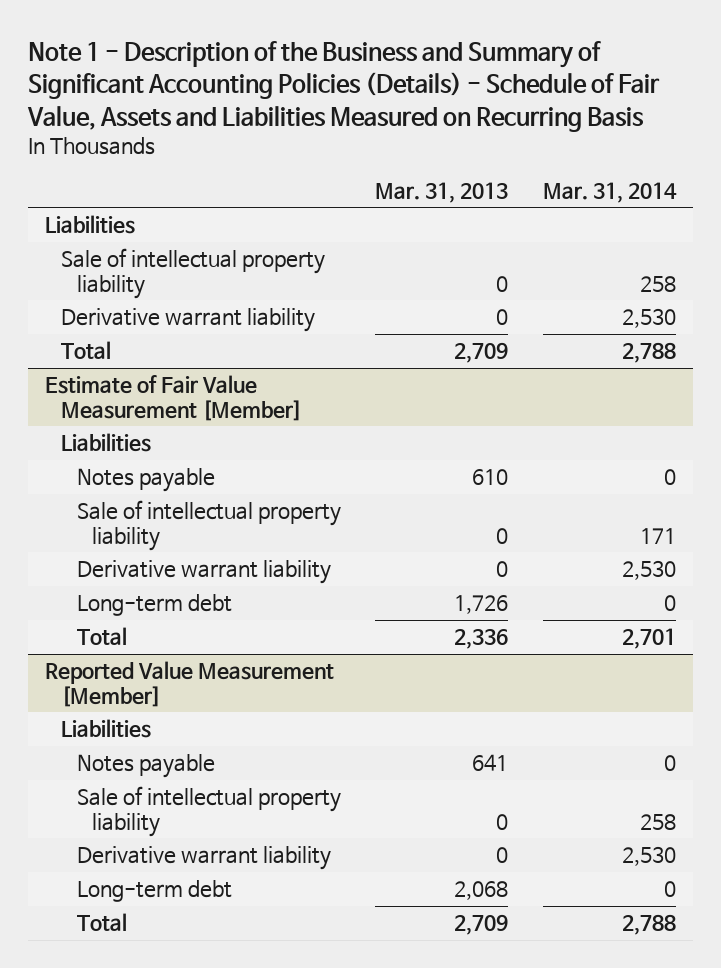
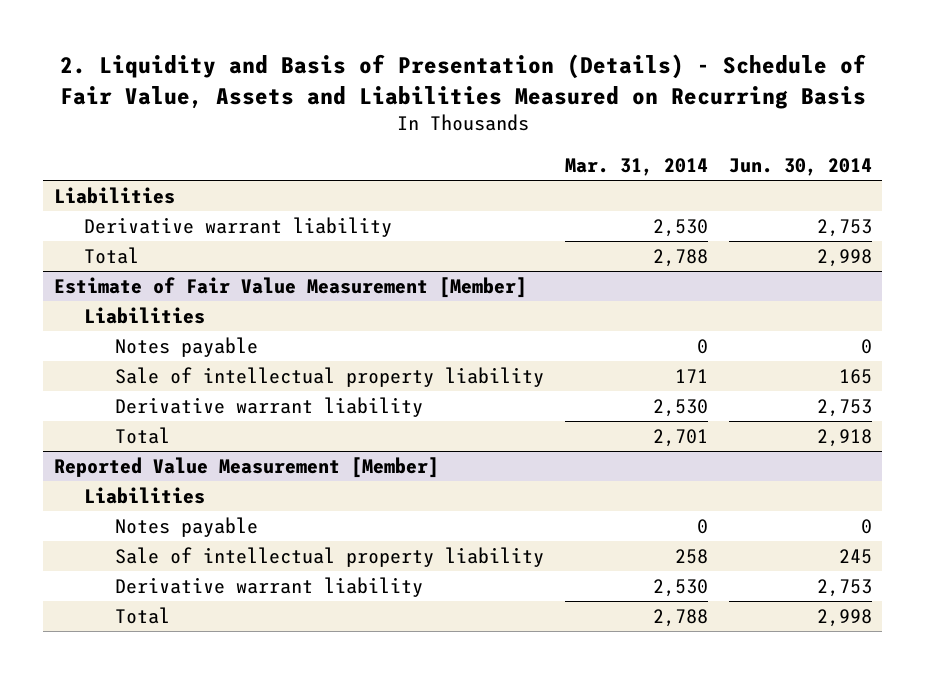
- Note 1 - Description of the Business and Summary of Significant Accounting Policies (Details) - Schedule of Fair Value, Assets and Liabilities Measured on Recurring Basis
+ 2. Liquidity and Basis of Presentation (Details) - Schedule of Fair Value, Assets and Liabilities Measured on Recurring Basis
- | Mar. 31, 2013 | Mar. 31, 2014
+ | Mar. 31, 2014 | Jun. 30, 2014
- Sale of intellectual property liability | 0 | 258
@ Estimate of Fair Value Measurement [Member]
- Long-term debt | 1,726 | 0
@ Reported Value Measurement [Member]
- Long-term debt | 2,068 | 0

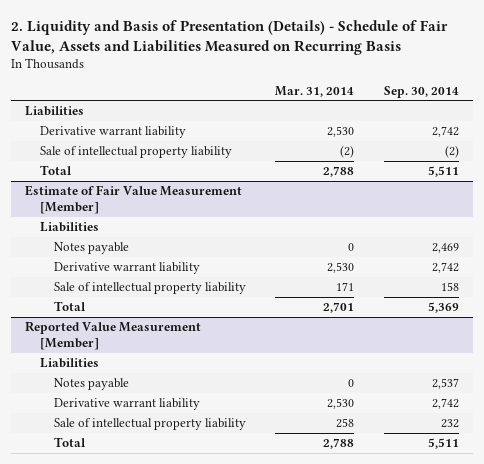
- | Mar. 31, 2014 | Jun. 30, 2014
+ | Mar. 31, 2014 | Sep. 30, 2014
+ Sale of intellectual property liability | (2) | (2)
@ Estimate of Fair Value Measurement [Member]
moved down: Sale of intellectual property liability | 171 | 158
@ Reported Value Measurement [Member]
moved down: Sale of intellectual property liability | 258 | 232

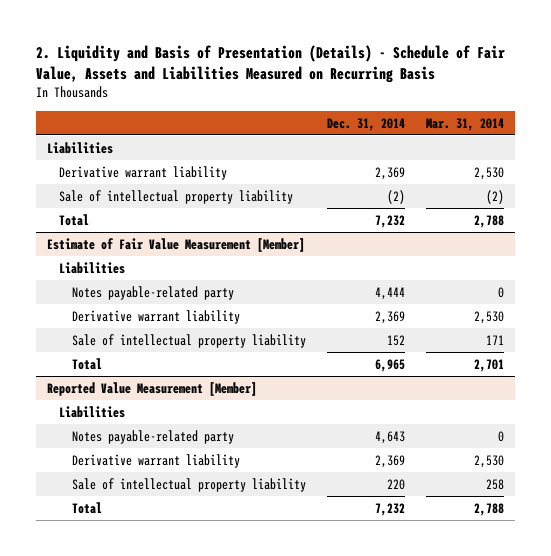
- | Mar. 31, 2014 | Sep. 30, 2014
+ | Dec. 31, 2014 | Mar. 31, 2014
@ Estimate of Fair Value Measurement [Member]
- Notes payable | 0 | 2,469
+ Notes payable-related party | 4,444 | 0
@ Reported Value Measurement [Member]
- Notes payable | 0 | 2,537
+ Notes payable-related party | 4,643 | 0

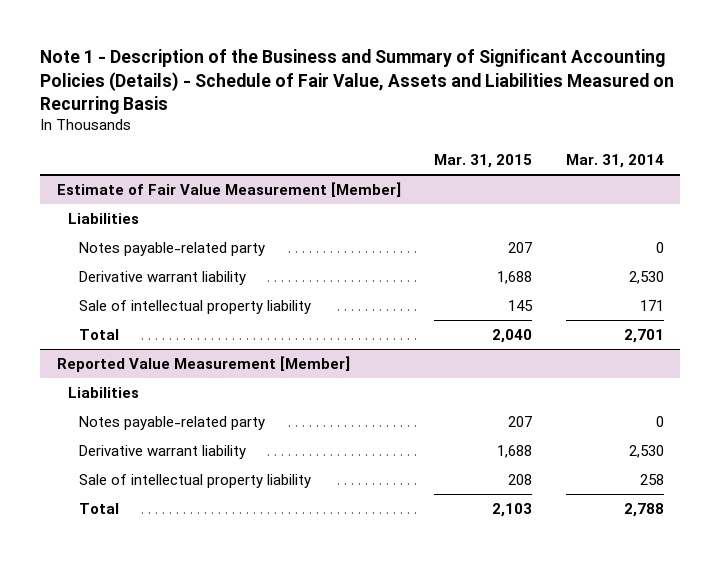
- 2. Liquidity and Basis of Presentation (Details) - Schedule of Fair Value, Assets and Liabilities Measured on Recurring Basis
+ Note 1 - Description of the Business and Summary of Significant Accounting Policies (Details) - Schedule of Fair Value, Assets and Liabilities Measured on Recurring Basis
- | Dec. 31, 2014 | Mar. 31, 2014
+ | Mar. 31, 2015 | Mar. 31, 2014
- Liabilities
- Derivative warrant liability | 2,369 | 2,530
- Sale of intellectual property liability | (2) | (2)
- Total | 7,232 | 2,788

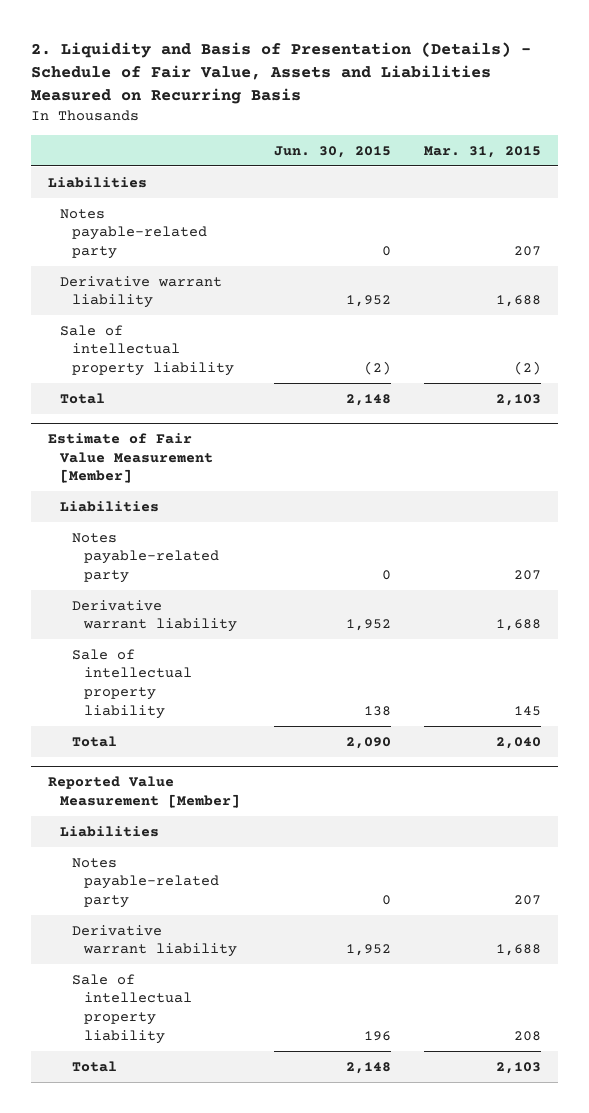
- Note 1 - Description of the Business and Summary of Significant Accounting Policies (Details) - Schedule of Fair Value, Assets and Liabilities Measured on Recurring Basis
+ 2. Liquidity and Basis of Presentation (Details) - Schedule of Fair Value, Assets and Liabilities Measured on Recurring Basis
- | Mar. 31, 2015 | Mar. 31, 2014
+ | Jun. 30, 2015 | Mar. 31, 2015
+ Liabilities
+ Notes payable-related party | 0 | 207
+ Derivative warrant liability | 1,952 | 1,688
+ Sale of intellectual property liability | (2) | (2)
+ Total | 2,148 | 2,103

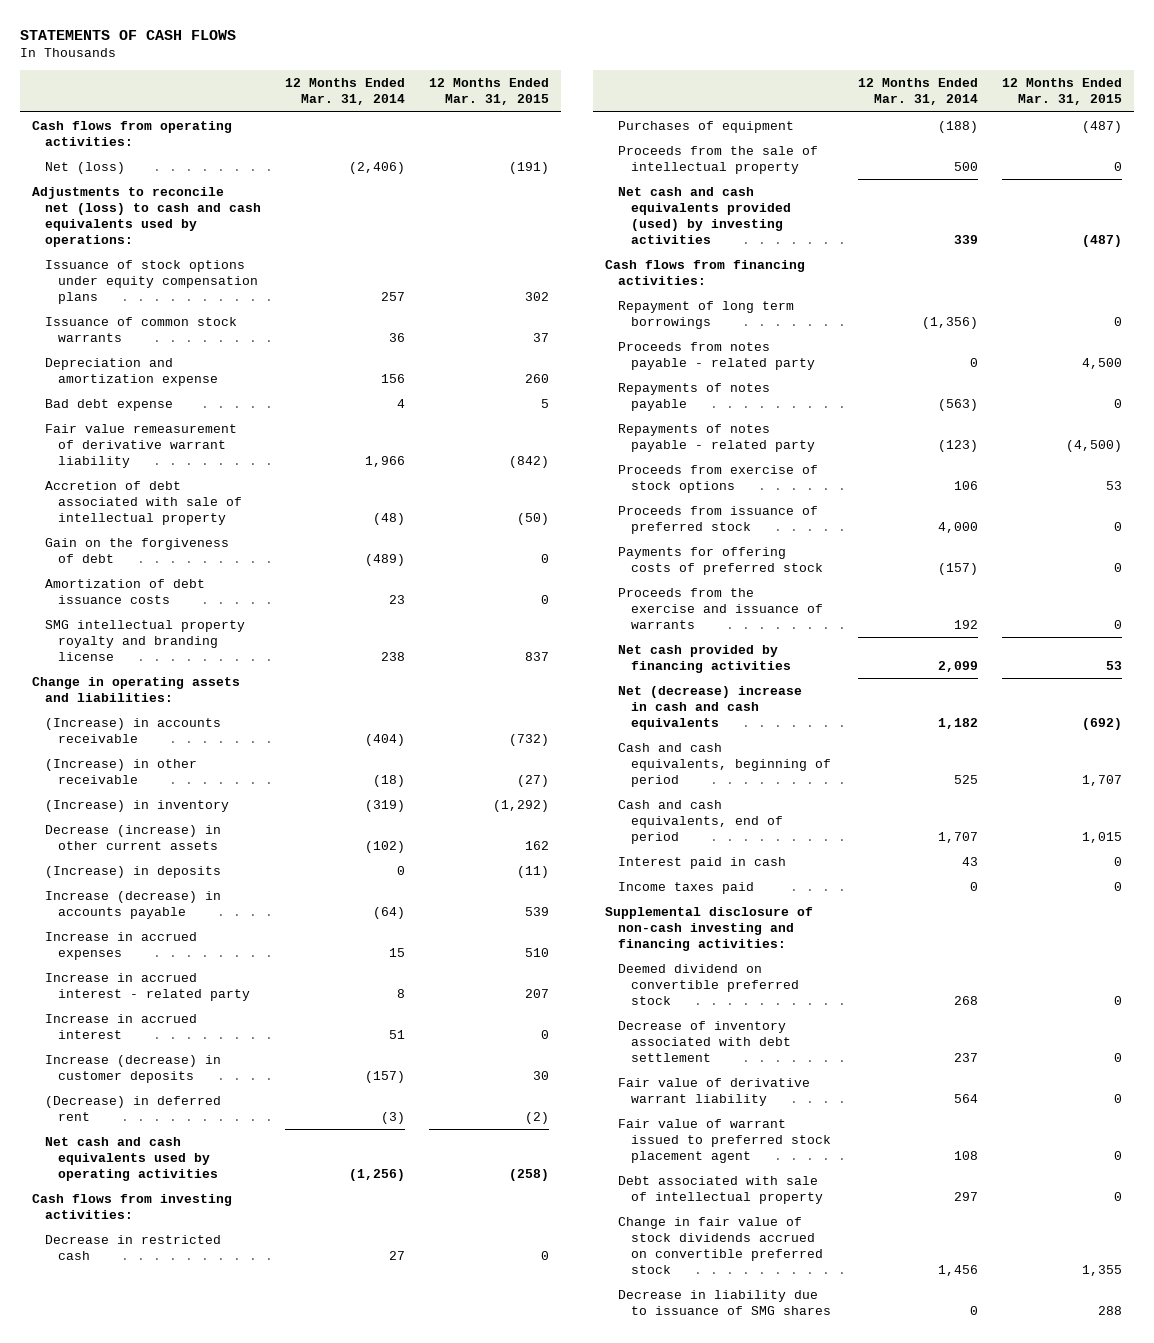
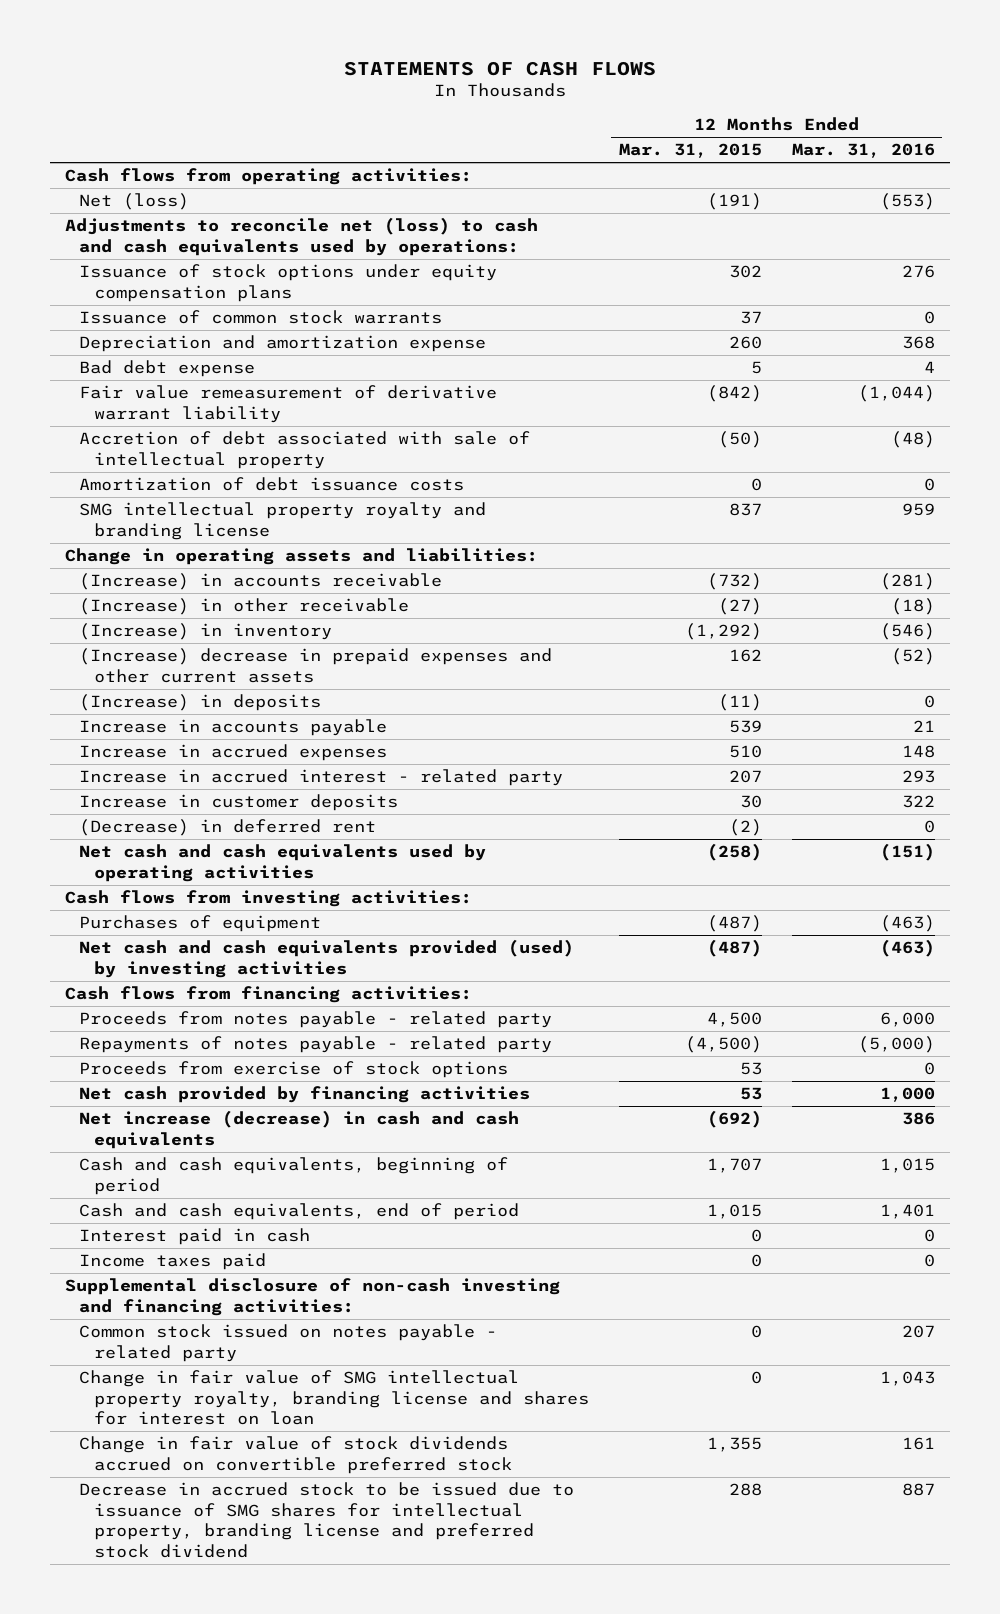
- | 12 Months Ended Mar. 31, 2014 | 12 Months Ended Mar. 31, 2015
+ | 12 Months Ended Mar. 31, 2015 | 12 Months Ended Mar. 31, 2016
- Gain on the forgiveness of debt | (489) | 0
- Decrease (increase) in other current assets | (102) | 162
+ (Increase) decrease in prepaid expenses and other current assets | 162 | (52)
- Increase (decrease) in accounts payable | (64) | 539
+ Increase in accounts payable | 539 | 21
- Increase in accrued interest | 51 | 0
- Increase (decrease) in customer deposits | (157) | 30
+ Increase in customer deposits | 30 | 322
- Decrease in restricted cash | 27 | 0
- Proceeds from the sale of intellectual property | 500 | 0
- Repayment of long term borrowings | (1,356) | 0
- Repayments of notes payable | (563) | 0
- Proceeds from issuance of preferred stock | 4,000 | 0
- Payments for offering costs of preferred stock | (157) | 0
- Proceeds from the exercise and issuance of warrants | 192 | 0
- Net (decrease) increase in cash and cash equivalents | 1,182 | (692)
+ Net increase (decrease) in cash and cash equivalents | (692) | 386
- Deemed dividend on convertible preferred stock | 268 | 0
- Decrease of inventory associated with debt settlement | 237 | 0
- Fair value of derivative warrant liability | 564 | 0
- Fair value of warrant issued to preferred stock placement agent | 108 | 0
- Debt associated with sale of intellectual property | 297 | 0
+ Common stock issued on notes payable - related party | 0 | 207
+ Change in fair value of SMG intellectual property royalty, branding license and shares for interest on loan | 0 | 1,043
- Decrease in liability due to issuance of SMG shares | 0 | 288
+ Decrease in accrued stock to be issued due to issuance of SMG shares for intellectual property, branding license and preferred stock dividend | 288 | 887

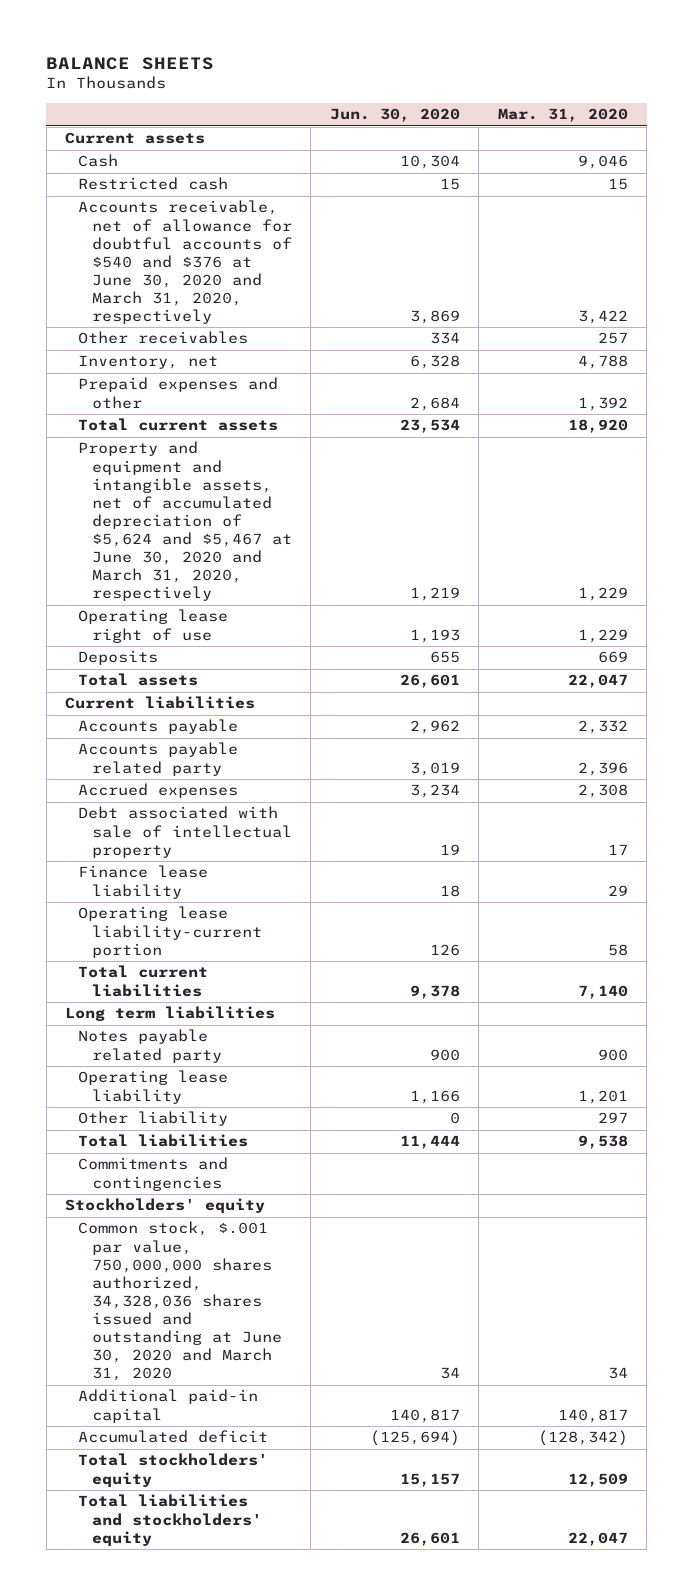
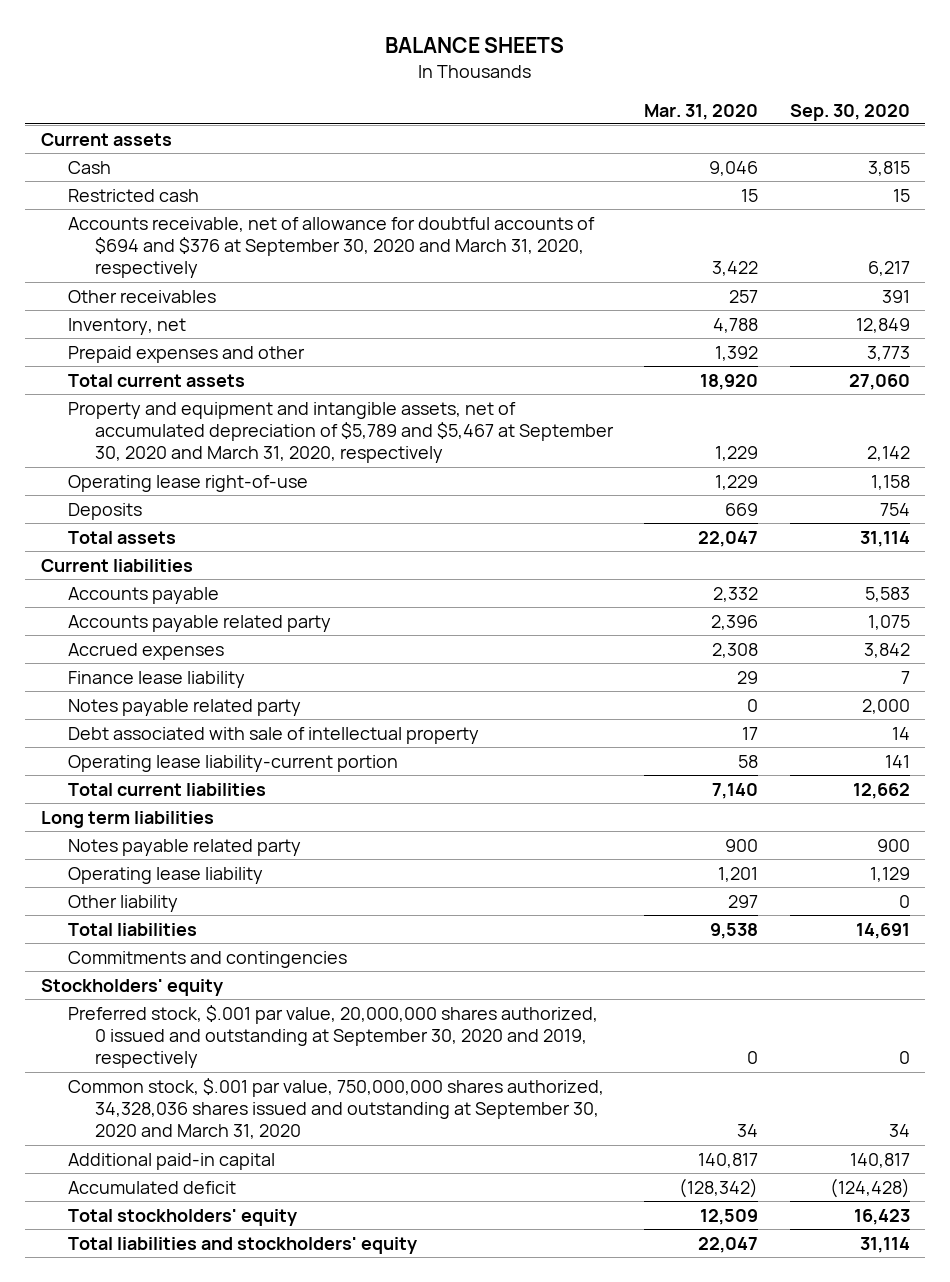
- | Jun. 30, 2020 | Mar. 31, 2020
+ | Mar. 31, 2020 | Sep. 30, 2020
- Accounts receivable, net of allowance for doubtful accounts of $540 and $376 at June 30, 2020 and March 31, 2020, respectively | 3,869 | 3,422
+ Accounts receivable, net of allowance for doubtful accounts of $694 and $376 at September 30, 2020 and March 31, 2020, respectively | 3,422 | 6,217
- Property and equipment and intangible assets, net of accumulated depreciation of $5,624 and $5,467 at June 30, 2020 and March 31, 2020, respectively | 1,219 | 1,229
- Operating lease right of use | 1,193 | 1,229
+ Property and equipment and intangible assets, net of accumulated depreciation of $5,789 and $5,467 at September 30, 2020 and March 31, 2020, respectively | 1,229 | 2,142
+ Operating lease right-of-use | 1,229 | 1,158
+ Notes payable related party | 0 | 2,000
moved down: Debt associated with sale of intellectual property | 17 | 14
- Common stock, $.001 par value, 750,000,000 shares authorized, 34,328,036 shares issued and outstanding at June 30, 2020 and March 31, 2020 | 34 | 34
+ Preferred stock, $.001 par value, 20,000,000 shares authorized, 0 issued and outstanding at September 30, 2020 and 2019, respectively | 0 | 0
+ Common stock, $.001 par value, 750,000,000 shares authorized, 34,328,036 shares issued and outstanding at September 30, 2020 and March 31, 2020 | 34 | 34

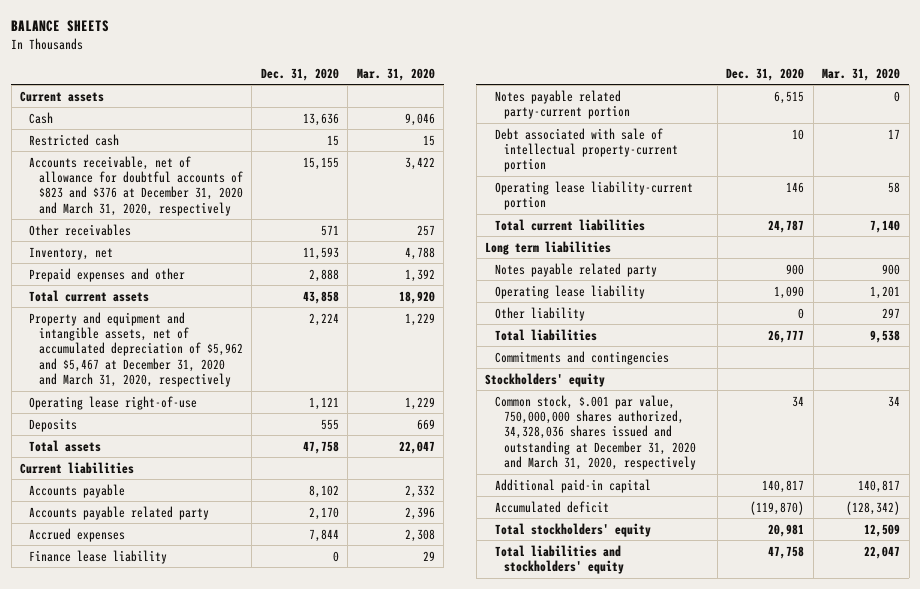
- | Mar. 31, 2020 | Sep. 30, 2020
+ | Dec. 31, 2020 | Mar. 31, 2020
- Accounts receivable, net of allowance for doubtful accounts of $694 and $376 at September 30, 2020 and March 31, 2020, respectively | 3,422 | 6,217
+ Accounts receivable, net of allowance for doubtful accounts of $823 and $376 at December 31, 2020 and March 31, 2020, respectively | 15,155 | 3,422
- Property and equipment and intangible assets, net of accumulated depreciation of $5,789 and $5,467 at September 30, 2020 and March 31, 2020, respectively | 1,229 | 2,142
+ Property and equipment and intangible assets, net of accumulated depreciation of $5,962 and $5,467 at December 31, 2020 and March 31, 2020, respectively | 2,224 | 1,229
- Notes payable related party | 0 | 2,000
- Debt associated with sale of intellectual property | 17 | 14
+ Notes payable related party-current portion | 6,515 | 0
+ Debt associated with sale of intellectual property-current portion | 10 | 17
- Preferred stock, $.001 par value, 20,000,000 shares authorized, 0 issued and outstanding at September 30, 2020 and 2019, respectively | 0 | 0
- Common stock, $.001 par value, 750,000,000 shares authorized, 34,328,036 shares issued and outstanding at September 30, 2020 and March 31, 2020 | 34 | 34
+ Common stock, $.001 par value, 750,000,000 shares authorized, 34,328,036 shares issued and outstanding at December 31, 2020 and March 31, 2020, respectively | 34 | 34

